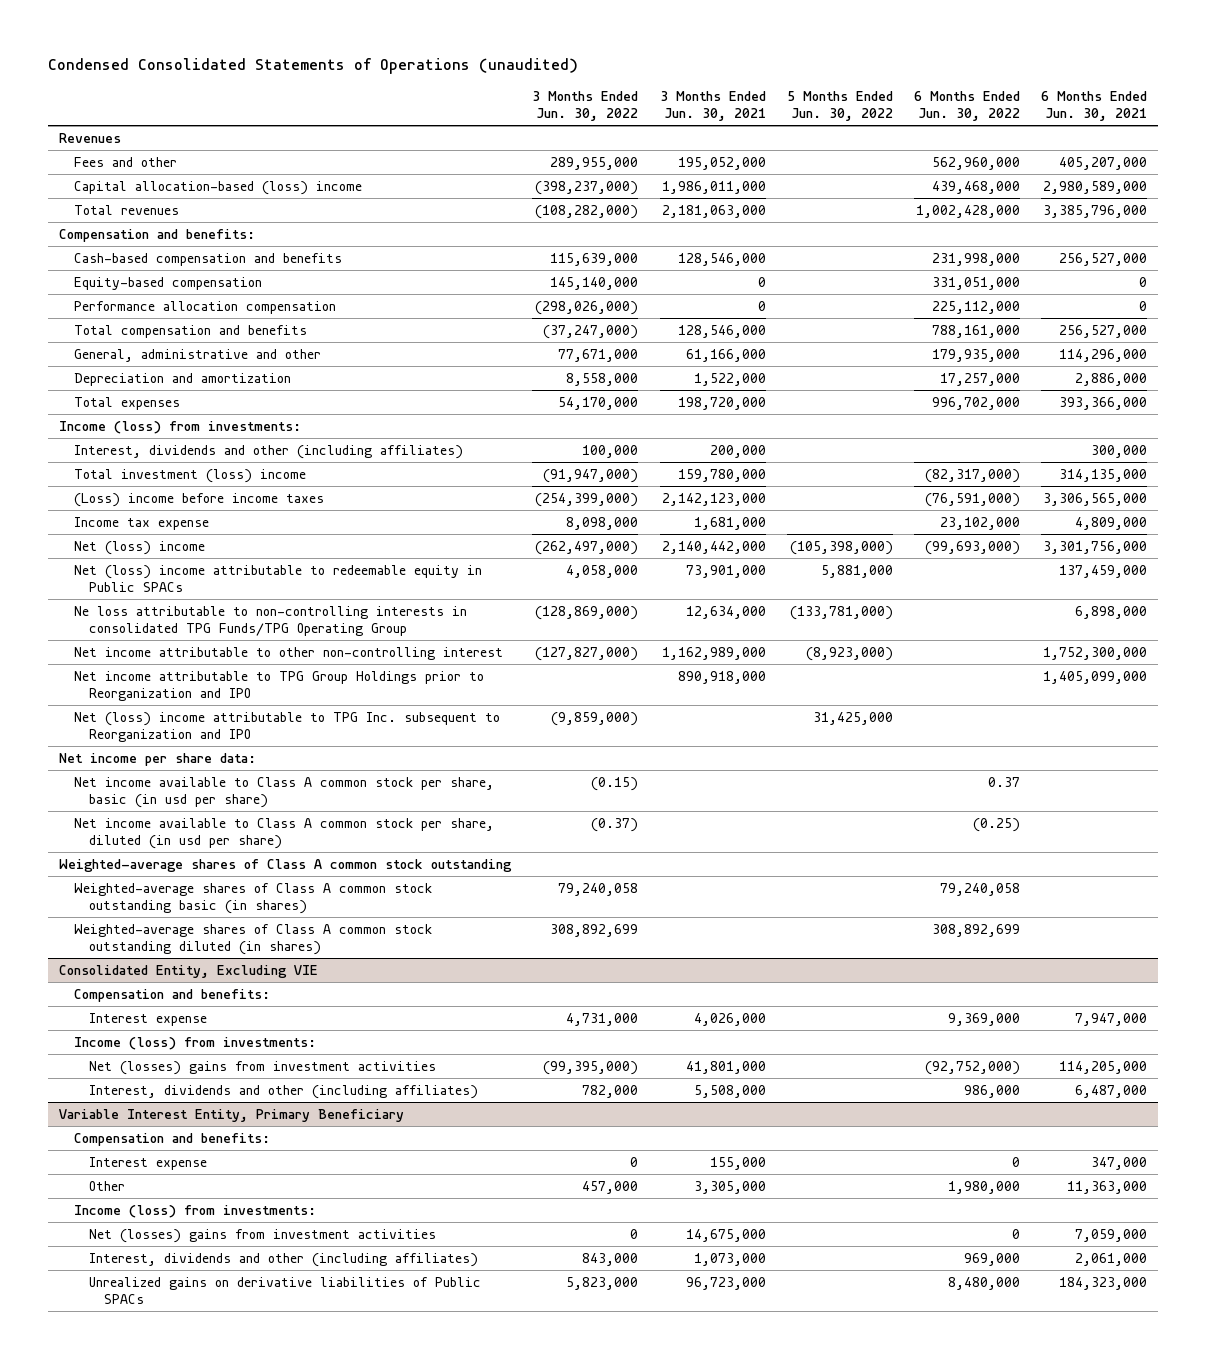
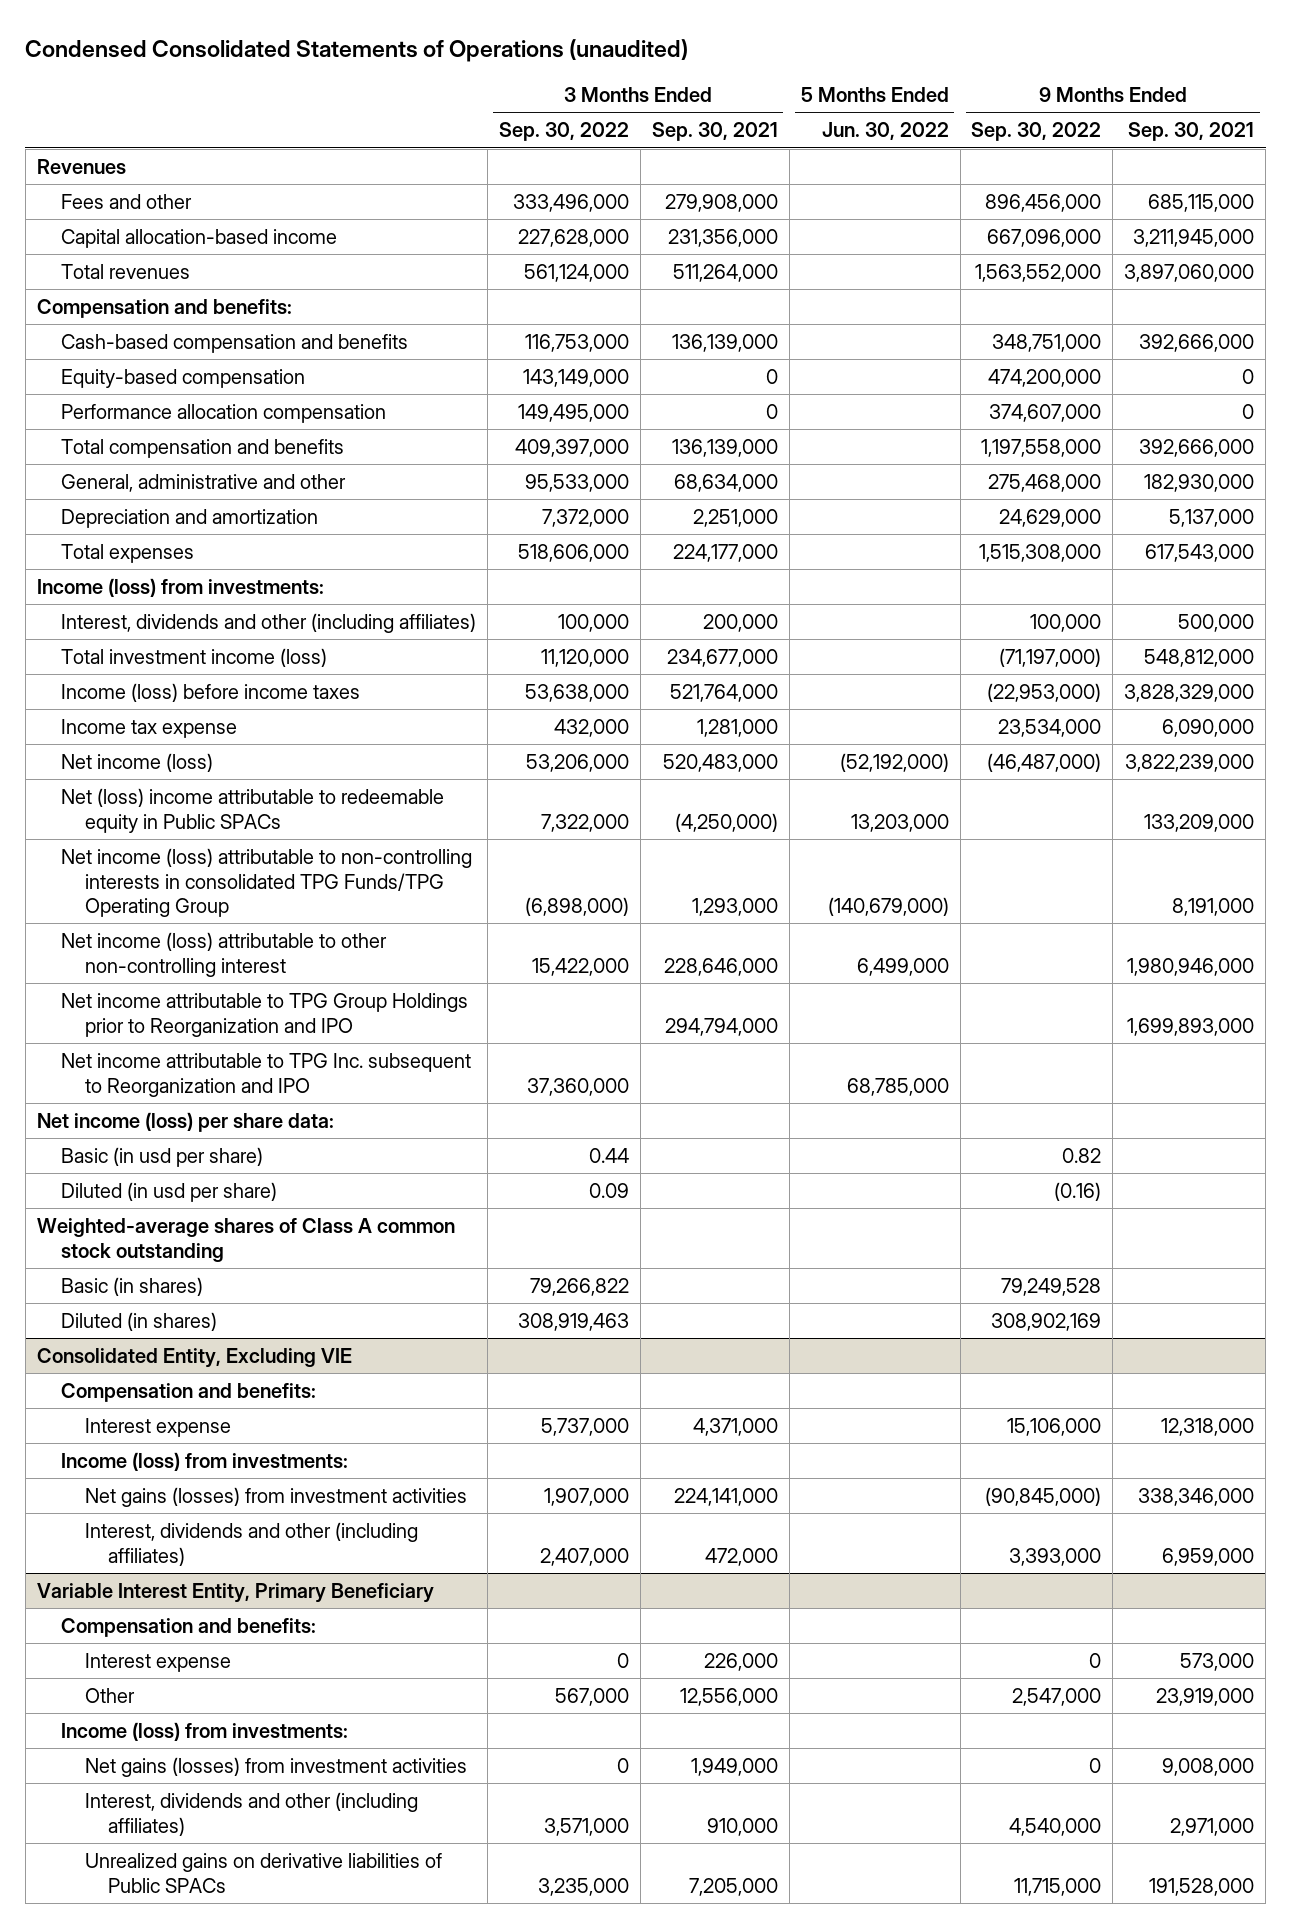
- | 3 Months Ended Jun. 30, 2022 | 3 Months Ended Jun. 30, 2021 | 5 Months Ended Jun. 30, 2022 | 6 Months Ended Jun. 30, 2022 | 6 Months Ended Jun. 30, 2021
+ | 3 Months Ended Sep. 30, 2022 | 3 Months Ended Sep. 30, 2021 | 5 Months Ended Jun. 30, 2022 | 9 Months Ended Sep. 30, 2022 | 9 Months Ended Sep. 30, 2021
- Capital allocation-based (loss) income | (398,237,000) | 1,986,011,000 | | 439,468,000 | 2,980,589,000
+ Capital allocation-based income | 227,628,000 | 231,356,000 | | 667,096,000 | 3,211,945,000
- Total investment (loss) income | (91,947,000) | 159,780,000 | | (82,317,000) | 314,135,000
- (Loss) income before income taxes | (254,399,000) | 2,142,123,000 | | (76,591,000) | 3,306,565,000
+ Total investment income (loss) | 11,120,000 | 234,677,000 | | (71,197,000) | 548,812,000
+ Income (loss) before income taxes | 53,638,000 | 521,764,000 | | (22,953,000) | 3,828,329,000
- Net (loss) income | (262,497,000) | 2,140,442,000 | (105,398,000) | (99,693,000) | 3,301,756,000
- Net (loss) income attributable to redeemable equity in Public SPACs | 4,058,000 | 73,901,000 | 5,881,000 | | 137,459,000
- Ne loss attributable to non-controlling interests in consolidated TPG Funds/TPG Operating Group | (128,869,000) | 12,634,000 | (133,781,000) | | 6,898,000
- Net income attributable to other non-controlling interest | (127,827,000) | 1,162,989,000 | (8,923,000) | | 1,752,300,000
+ Net income (loss) | 53,206,000 | 520,483,000 | (52,192,000) | (46,487,000) | 3,822,239,000
+ Net (loss) income attributable to redeemable equity in Public SPACs | 7,322,000 | (4,250,000) | 13,203,000 | | 133,209,000
+ Net income (loss) attributable to non-controlling interests in consolidated TPG Funds/TPG Operating Group | (6,898,000) | 1,293,000 | (140,679,000) | | 8,191,000
+ Net income (loss) attributable to other non-controlling interest | 15,422,000 | 228,646,000 | 6,499,000 | | 1,980,946,000
- Net (loss) income attributable to TPG Inc. subsequent to Reorganization and IPO | (9,859,000) | | 31,425,000 | |
- Net income per share data:
- Net income available to Class A common stock per share, basic (in usd per share) | (0.15) | | | 0.37 |
- Net income available to Class A common stock per share, diluted (in usd per share) | (0.37) | | | (0.25) |
+ Net income attributable to TPG Inc. subsequent to Reorganization and IPO | 37,360,000 | | 68,785,000 | |
+ Net income (loss) per share data:
+ Basic (in usd per share) | 0.44 | | | 0.82 |
+ Diluted (in usd per share) | 0.09 | | | (0.16) |
- Weighted-average shares of Class A common stock outstanding basic (in shares) | 79,240,058 | | | 79,240,058 |
- Weighted-average shares of Class A common stock outstanding diluted (in shares) | 308,892,699 | | | 308,892,699 |
+ Basic (in shares) | 79,266,822 | | | 79,249,528 |
+ Diluted (in shares) | 308,919,463 | | | 308,902,169 |
@ Consolidated Entity, Excluding VIE
- Net (losses) gains from investment activities | (99,395,000) | 41,801,000 | | (92,752,000) | 114,205,000
+ Net gains (losses) from investment activities | 1,907,000 | 224,141,000 | | (90,845,000) | 338,346,000
@ Variable Interest Entity, Primary Beneficiary
- Net (losses) gains from investment activities | 0 | 14,675,000 | | 0 | 7,059,000
+ Net gains (losses) from investment activities | 0 | 1,949,000 | | 0 | 9,008,000

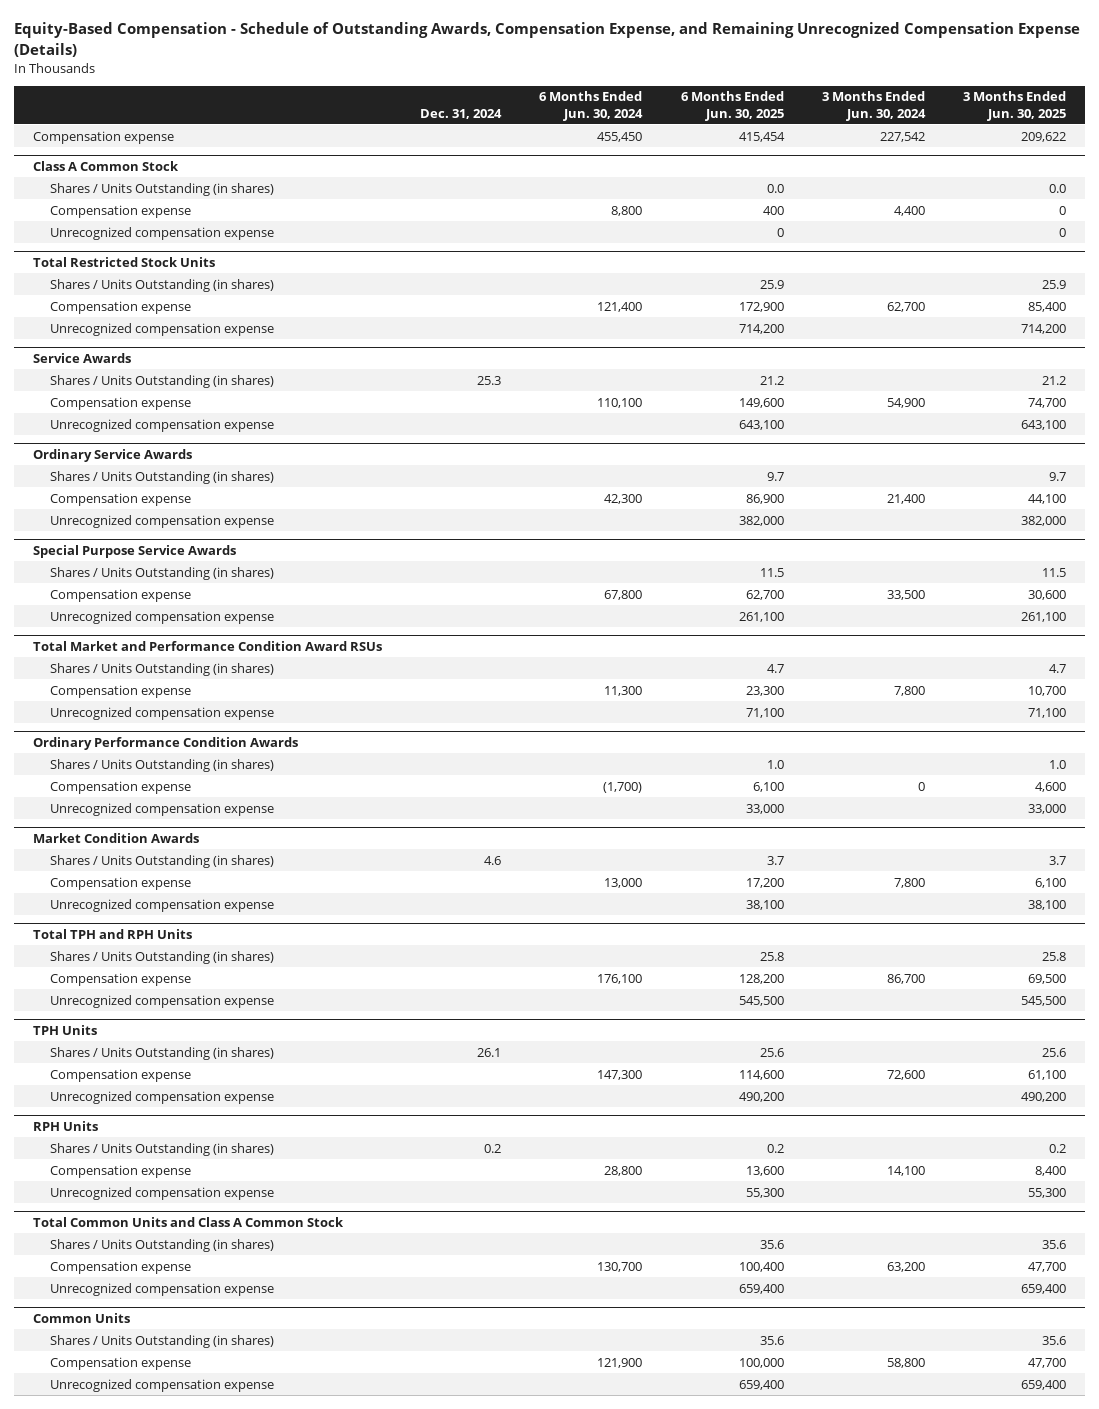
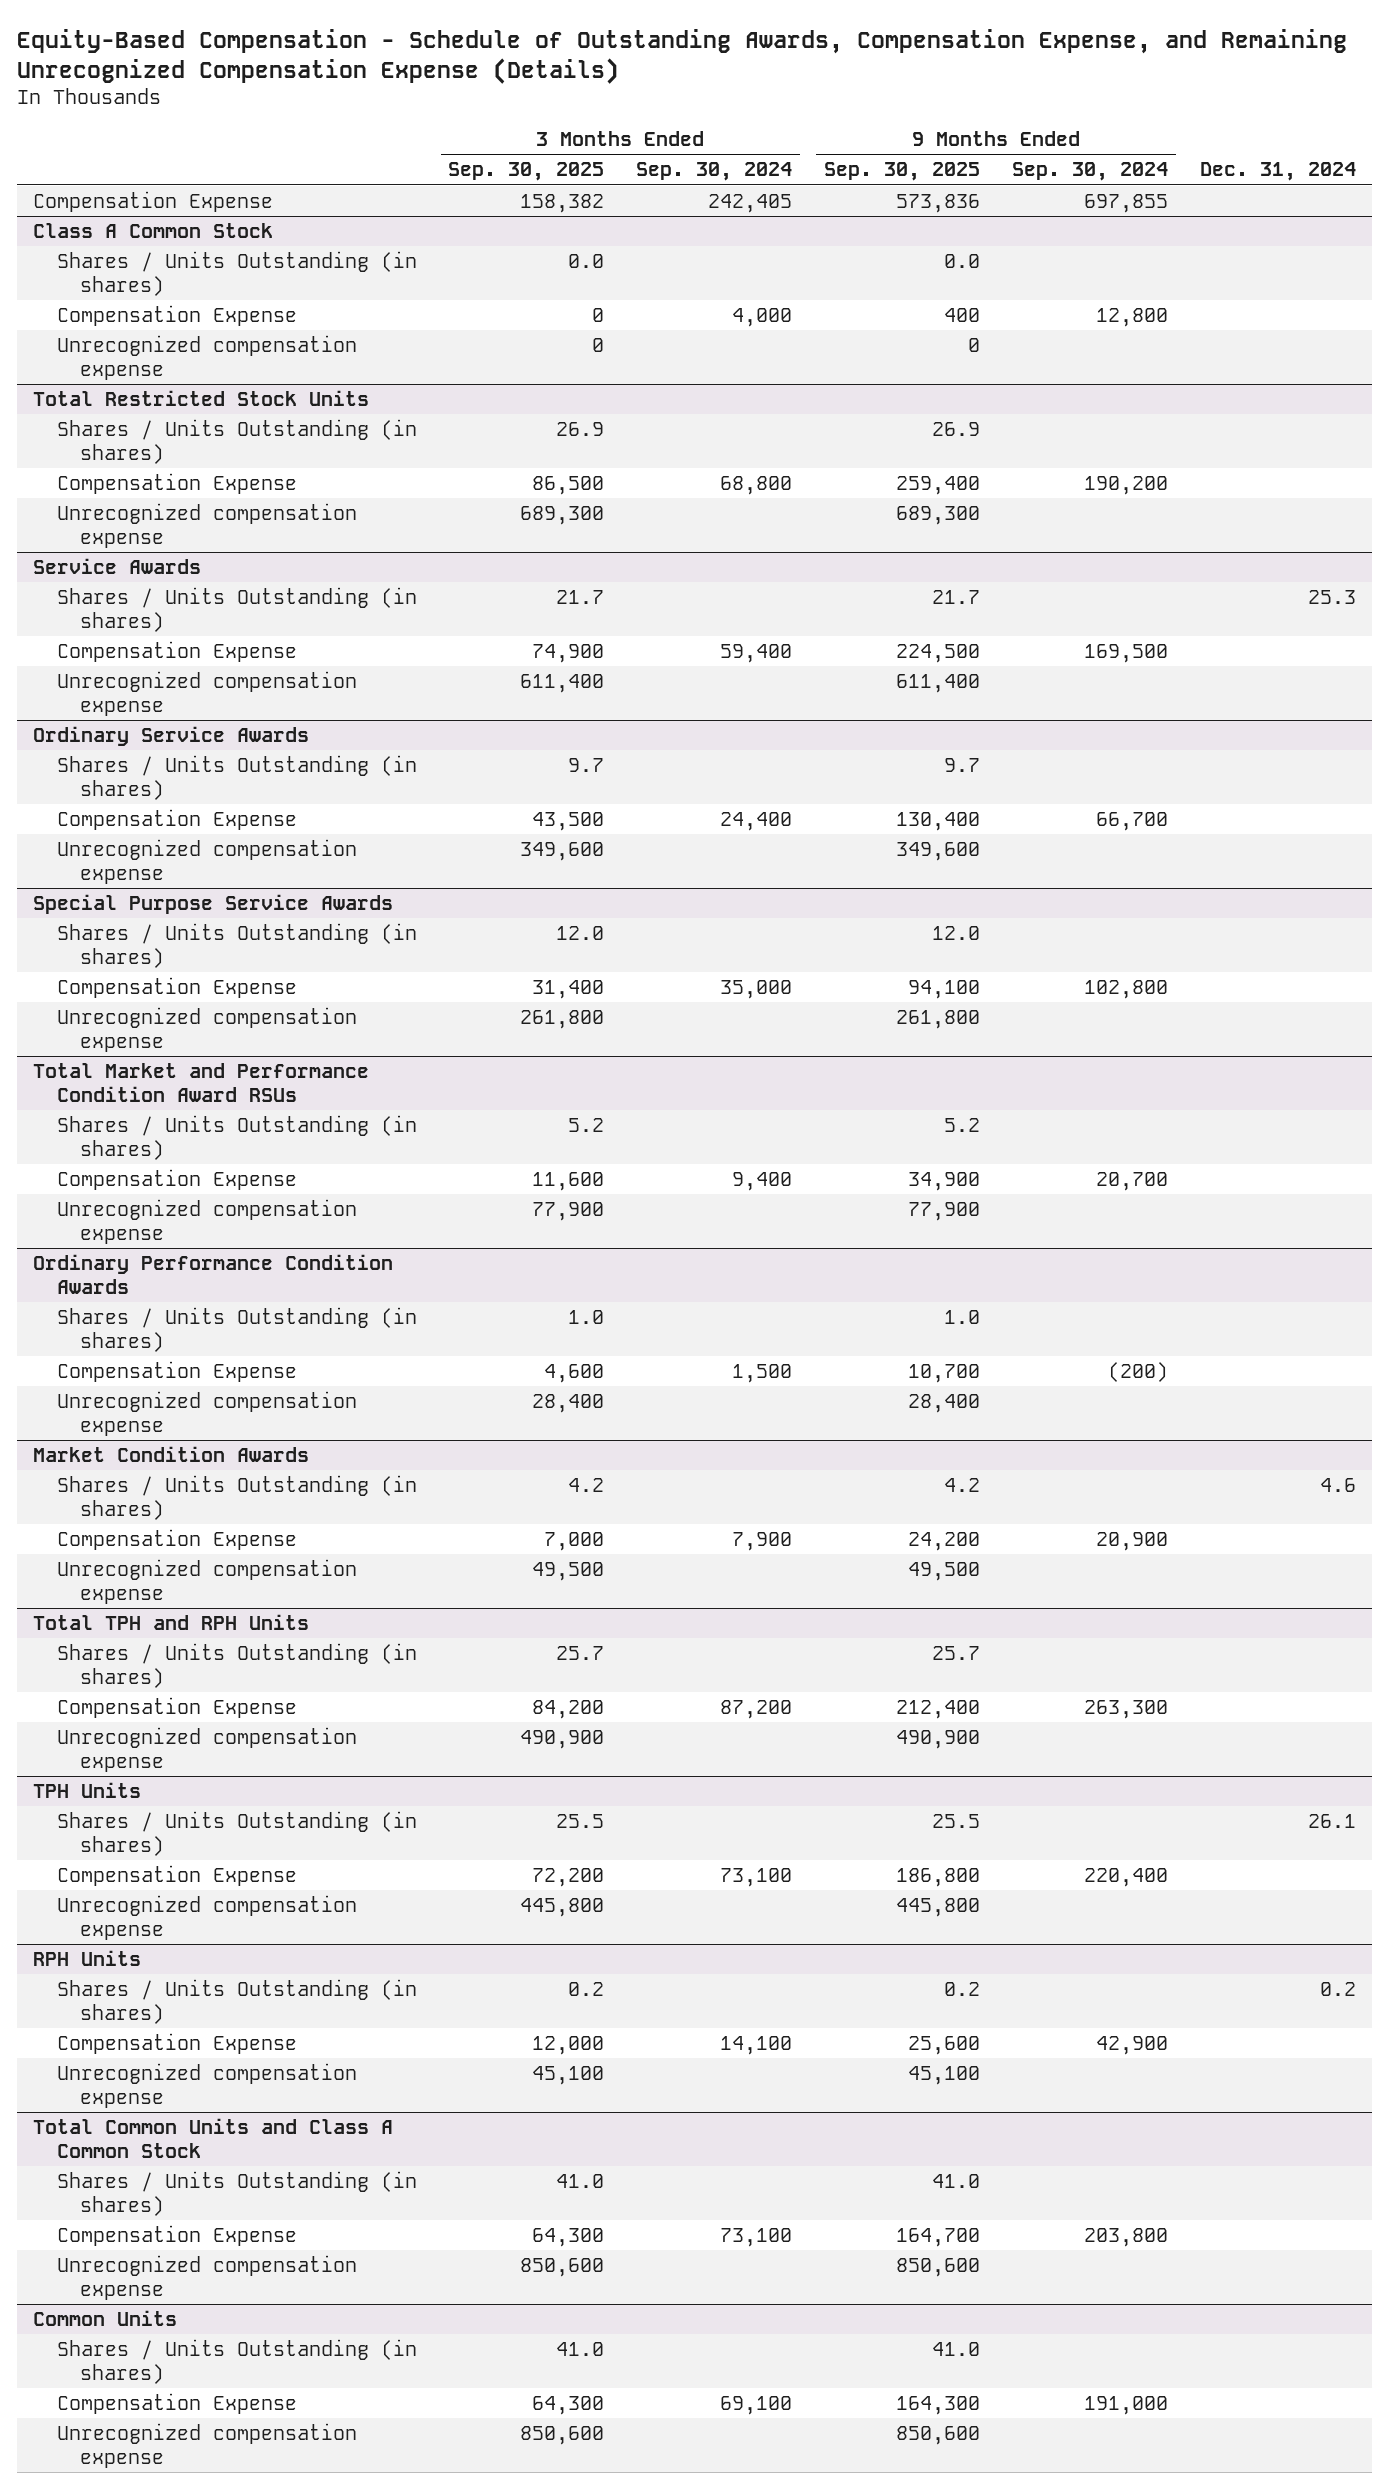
- | Dec. 31, 2024 | 6 Months Ended Jun. 30, 2024 | 6 Months Ended Jun. 30, 2025 | 3 Months Ended Jun. 30, 2024 | 3 Months Ended Jun. 30, 2025
+ | 3 Months Ended Sep. 30, 2025 | 3 Months Ended Sep. 30, 2024 | 9 Months Ended Sep. 30, 2025 | 9 Months Ended Sep. 30, 2024 | Dec. 31, 2024
- Compensation expense | | 455,450 | 415,454 | 227,542 | 209,622
+ Compensation Expense | 158,382 | 242,405 | 573,836 | 697,855 |
@ Class A Common Stock
- Compensation expense | | 8,800 | 400 | 4,400 | 0
+ Compensation Expense | 0 | 4,000 | 400 | 12,800 |
@ Total Restricted Stock Units
- Compensation expense | | 121,400 | 172,900 | 62,700 | 85,400
+ Compensation Expense | 86,500 | 68,800 | 259,400 | 190,200 |
@ Service Awards
- Compensation expense | | 110,100 | 149,600 | 54,900 | 74,700
+ Compensation Expense | 74,900 | 59,400 | 224,500 | 169,500 |
@ Ordinary Service Awards
- Compensation expense | | 42,300 | 86,900 | 21,400 | 44,100
+ Compensation Expense | 43,500 | 24,400 | 130,400 | 66,700 |
@ Special Purpose Service Awards
- Compensation expense | | 67,800 | 62,700 | 33,500 | 30,600
+ Compensation Expense | 31,400 | 35,000 | 94,100 | 102,800 |
@ Total Market and Performance Condition Award RSUs
- Compensation expense | | 11,300 | 23,300 | 7,800 | 10,700
+ Compensation Expense | 11,600 | 9,400 | 34,900 | 20,700 |
@ Ordinary Performance Condition Awards
- Compensation expense | | (1,700) | 6,100 | 0 | 4,600
+ Compensation Expense | 4,600 | 1,500 | 10,700 | (200) |
@ Market Condition Awards
- Compensation expense | | 13,000 | 17,200 | 7,800 | 6,100
+ Compensation Expense | 7,000 | 7,900 | 24,200 | 20,900 |
@ Total TPH and RPH Units
- Compensation expense | | 176,100 | 128,200 | 86,700 | 69,500
+ Compensation Expense | 84,200 | 87,200 | 212,400 | 263,300 |
@ TPH Units
- Compensation expense | | 147,300 | 114,600 | 72,600 | 61,100
+ Compensation Expense | 72,200 | 73,100 | 186,800 | 220,400 |
@ RPH Units
- Compensation expense | | 28,800 | 13,600 | 14,100 | 8,400
+ Compensation Expense | 12,000 | 14,100 | 25,600 | 42,900 |
@ Total Common Units and Class A Common Stock
- Compensation expense | | 130,700 | 100,400 | 63,200 | 47,700
+ Compensation Expense | 64,300 | 73,100 | 164,700 | 203,800 |
@ Common Units
- Compensation expense | | 121,900 | 100,000 | 58,800 | 47,700
+ Compensation Expense | 64,300 | 69,100 | 164,300 | 191,000 |

